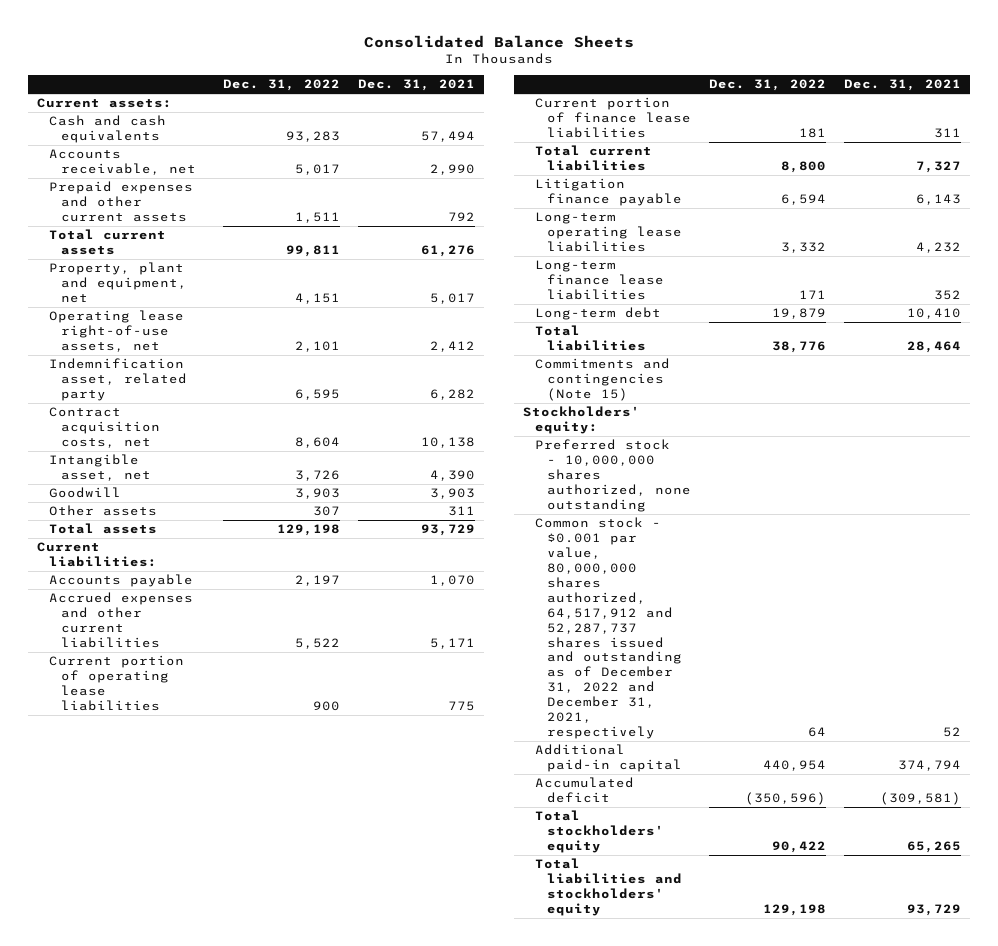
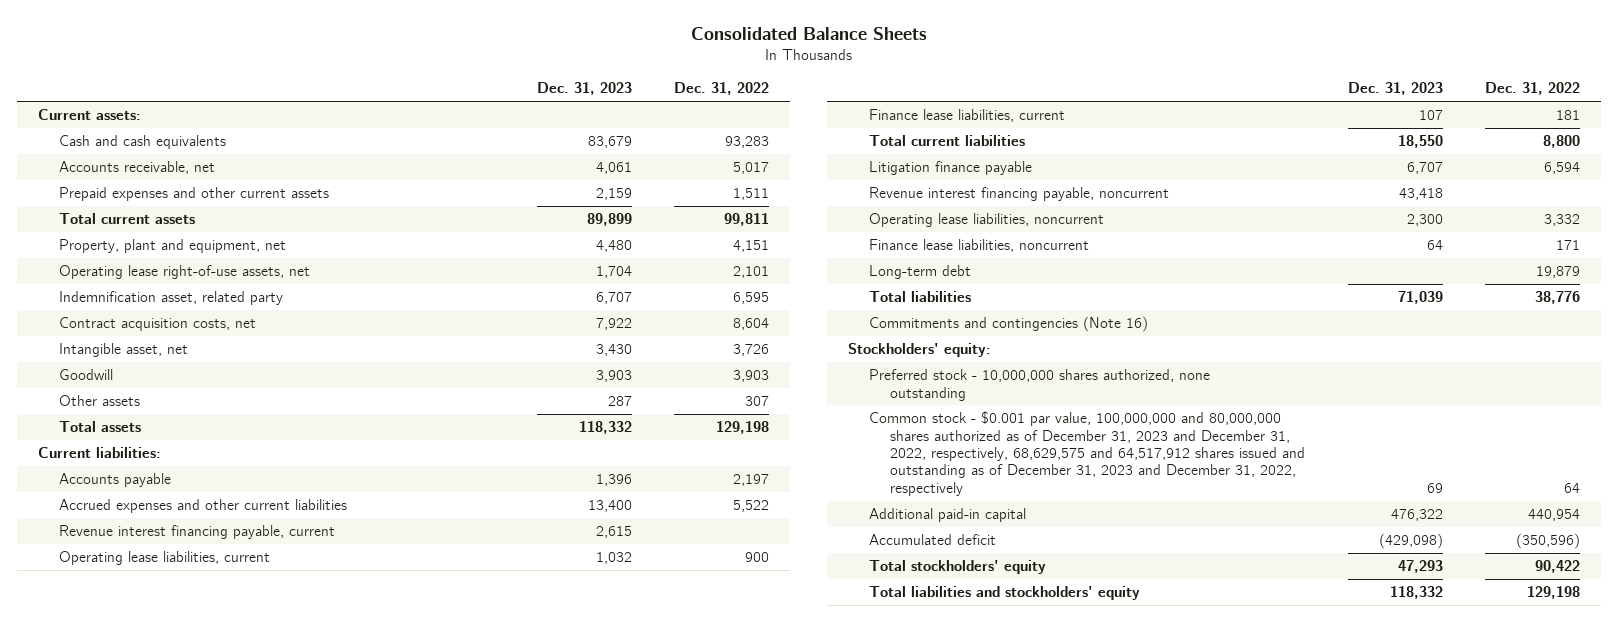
- | Dec. 31, 2022 | Dec. 31, 2021
+ | Dec. 31, 2023 | Dec. 31, 2022
- Current portion of operating lease liabilities | 900 | 775
- Current portion of finance lease liabilities | 181 | 311
+ Revenue interest financing payable, current | 2,615 |
+ Operating lease liabilities, current | 1,032 | 900
+ Finance lease liabilities, current | 107 | 181
- Long-term operating lease liabilities | 3,332 | 4,232
- Long-term finance lease liabilities | 171 | 352
+ Revenue interest financing payable, noncurrent | 43,418 |
+ Operating lease liabilities, noncurrent | 2,300 | 3,332
+ Finance lease liabilities, noncurrent | 64 | 171
- Commitments and contingencies (Note 15)
+ Commitments and contingencies (Note 16)
- Common stock - $0.001 par value, 80,000,000 shares authorized, 64,517,912 and 52,287,737 shares issued and outstanding as of December 31, 2022 and December 31, 2021, respectively | 64 | 52
+ Common stock - $0.001 par value, 100,000,000 and 80,000,000 shares authorized as of December 31, 2023 and December 31, 2022, respectively, 68,629,575 and 64,517,912 shares issued and outstanding as of December 31, 2023 and December 31, 2022, respectively | 69 | 64

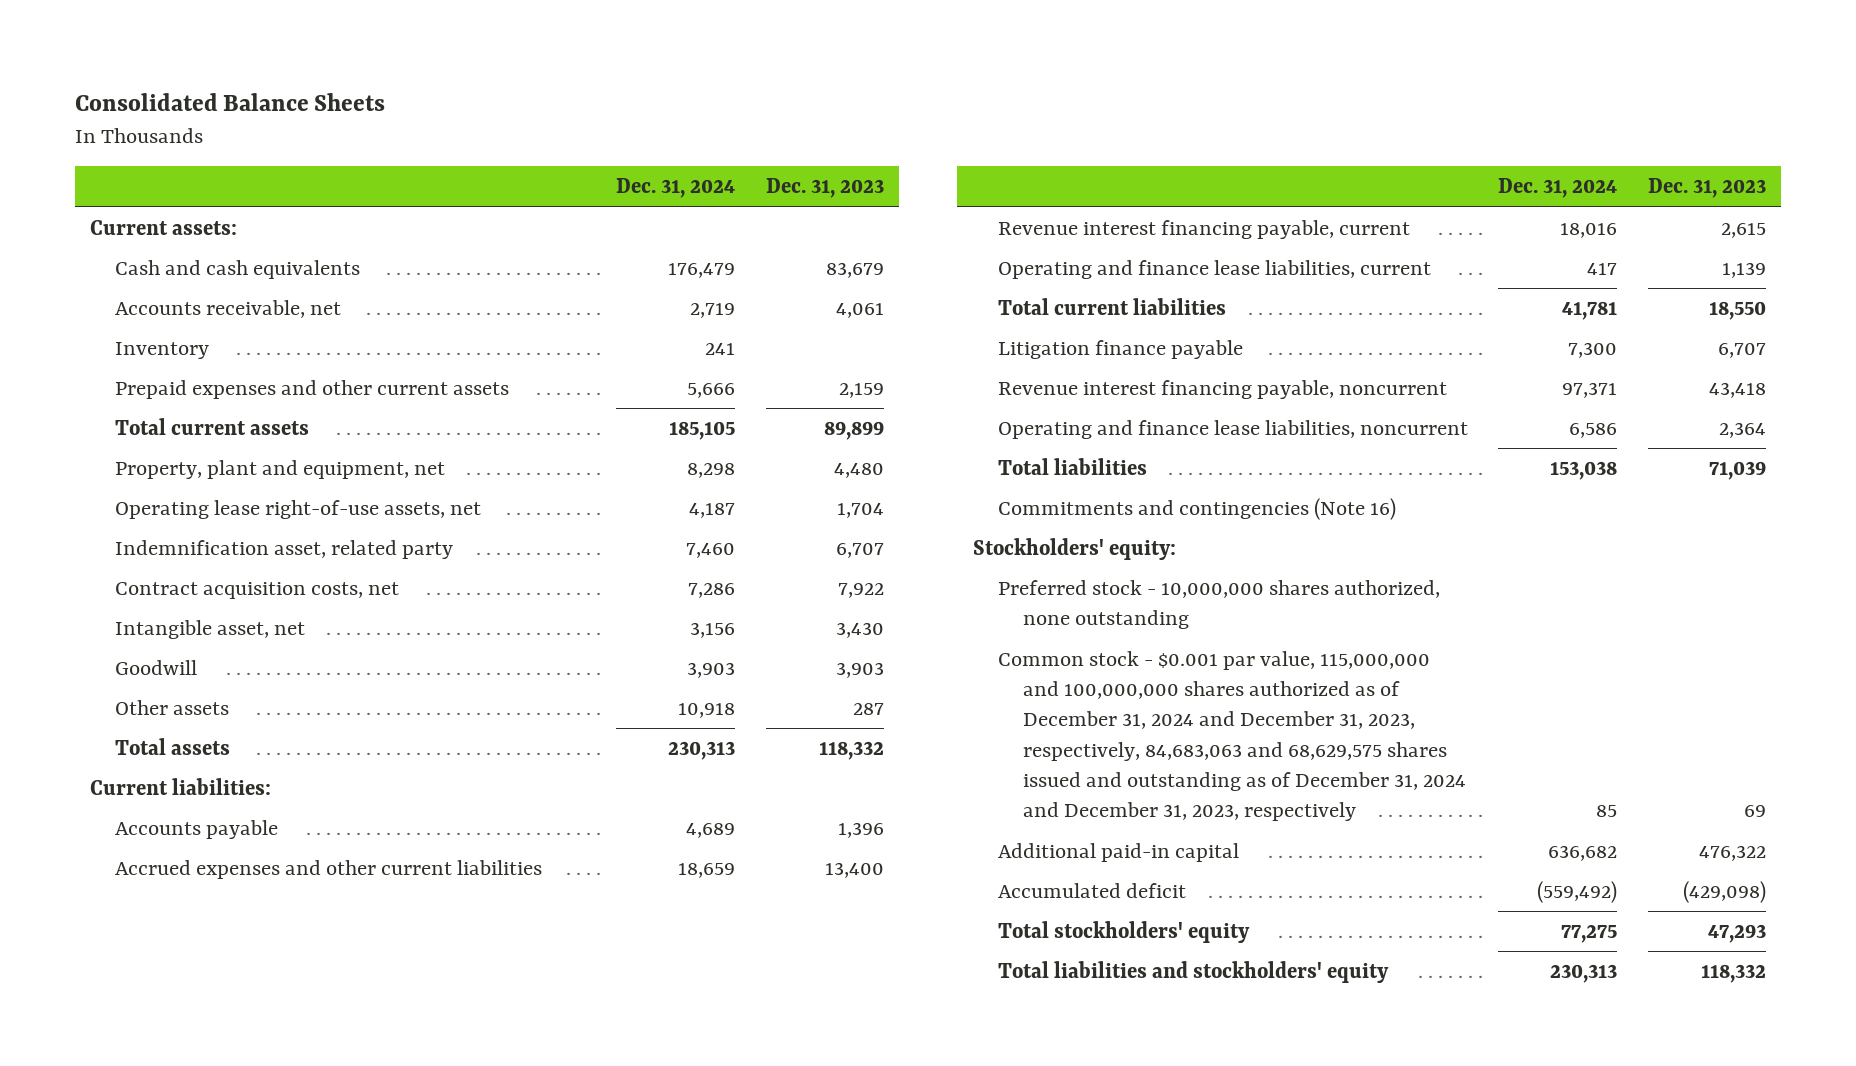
- | Dec. 31, 2023 | Dec. 31, 2022
+ | Dec. 31, 2024 | Dec. 31, 2023
+ Inventory | 241 |
- Operating lease liabilities, current | 1,032 | 900
- Finance lease liabilities, current | 107 | 181
+ Operating and finance lease liabilities, current | 417 | 1,139
- Operating lease liabilities, noncurrent | 2,300 | 3,332
- Finance lease liabilities, noncurrent | 64 | 171
- Long-term debt | | 19,879
+ Operating and finance lease liabilities, noncurrent | 6,586 | 2,364
- Common stock - $0.001 par value, 100,000,000 and 80,000,000 shares authorized as of December 31, 2023 and December 31, 2022, respectively, 68,629,575 and 64,517,912 shares issued and outstanding as of December 31, 2023 and December 31, 2022, respectively | 69 | 64
+ Common stock - $0.001 par value, 115,000,000 and 100,000,000 shares authorized as of December 31, 2024 and December 31, 2023, respectively, 84,683,063 and 68,629,575 shares issued and outstanding as of December 31, 2024 and December 31, 2023, respectively | 85 | 69

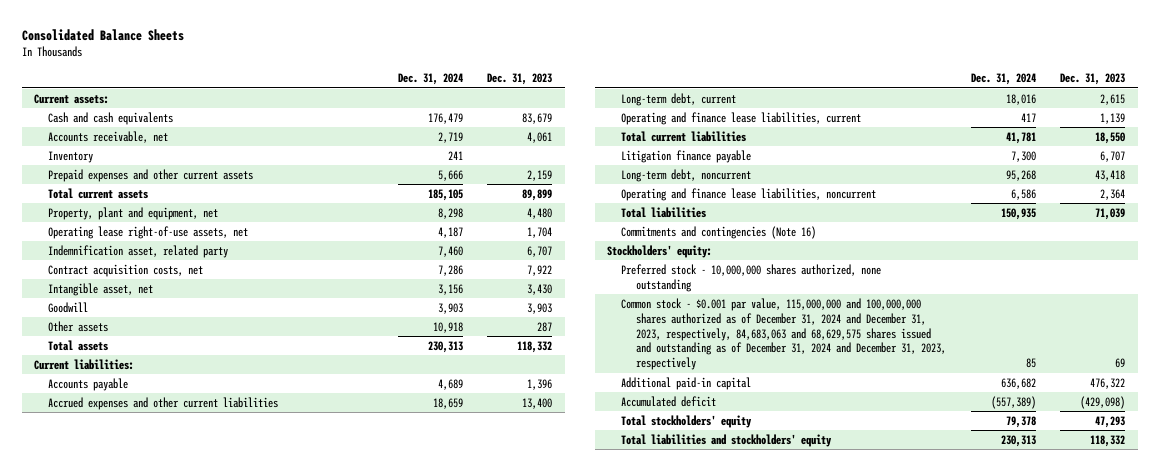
- Revenue interest financing payable, current | 18,016 | 2,615
+ Long-term debt, current | 18,016 | 2,615
- Revenue interest financing payable, noncurrent | 97,371 | 43,418
+ Long-term debt, noncurrent | 95,268 | 43,418
- Total liabilities | 153,038 | 71,039
+ Total liabilities | 150,935 | 71,039
- Accumulated deficit | (559,492) | (429,098)
- Total stockholders' equity | 77,275 | 47,293
+ Accumulated deficit | (557,389) | (429,098)
+ Total stockholders' equity | 79,378 | 47,293

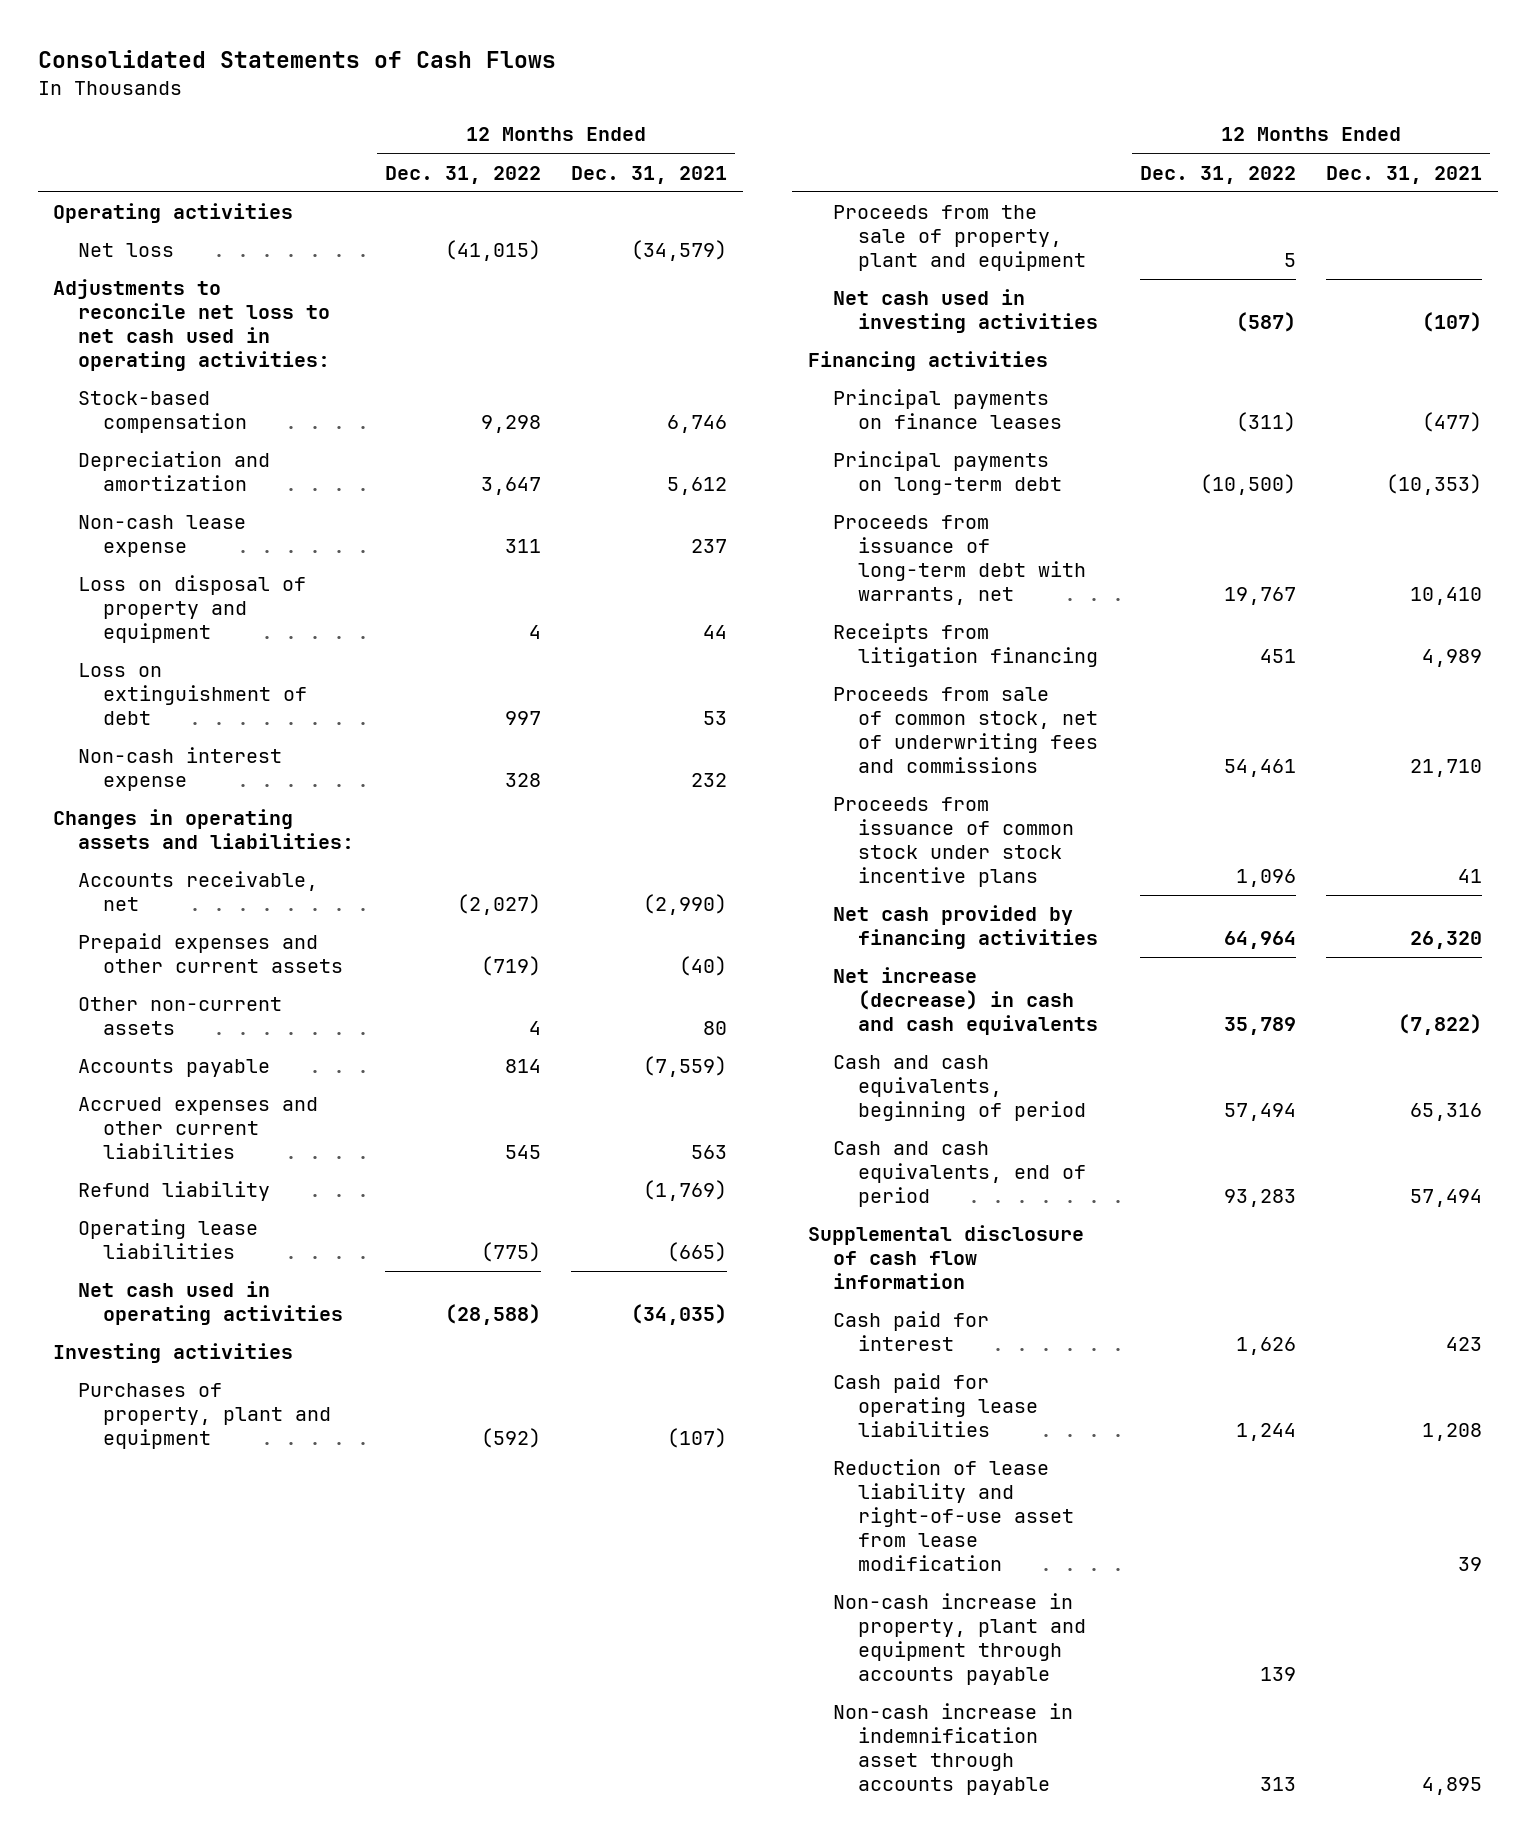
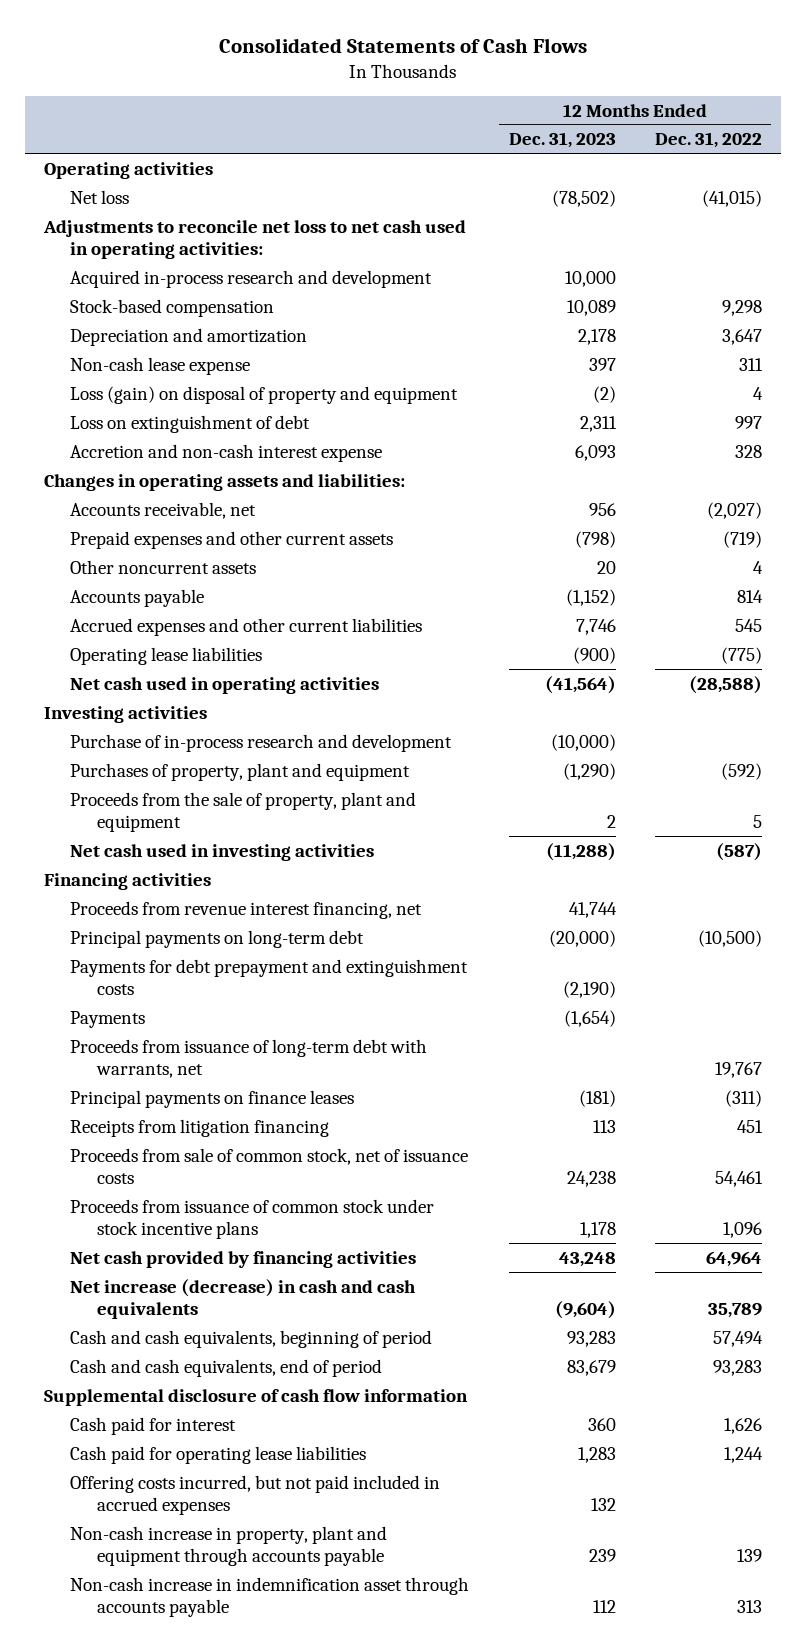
- | 12 Months Ended Dec. 31, 2022 | 12 Months Ended Dec. 31, 2021
+ | 12 Months Ended Dec. 31, 2023 | 12 Months Ended Dec. 31, 2022
+ Acquired in-process research and development | 10,000 |
- Loss on disposal of property and equipment | 4 | 44
+ Loss (gain) on disposal of property and equipment | (2) | 4
- Non-cash interest expense | 328 | 232
+ Accretion and non-cash interest expense | 6,093 | 328
- Other non-current assets | 4 | 80
+ Other noncurrent assets | 20 | 4
- Refund liability | | (1,769)
+ Purchase of in-process research and development | (10,000) |
+ Proceeds from revenue interest financing, net | 41,744 |
+ Payments for debt prepayment and extinguishment costs | (2,190) |
+ Payments | (1,654) |
moved down: Principal payments on finance leases | (181) | (311)
- Proceeds from sale of common stock, net of underwriting fees and commissions | 54,461 | 21,710
+ Proceeds from sale of common stock, net of issuance costs | 24,238 | 54,461
- Reduction of lease liability and right-of-use asset from lease modification | | 39
+ Offering costs incurred, but not paid included in accrued expenses | 132 |

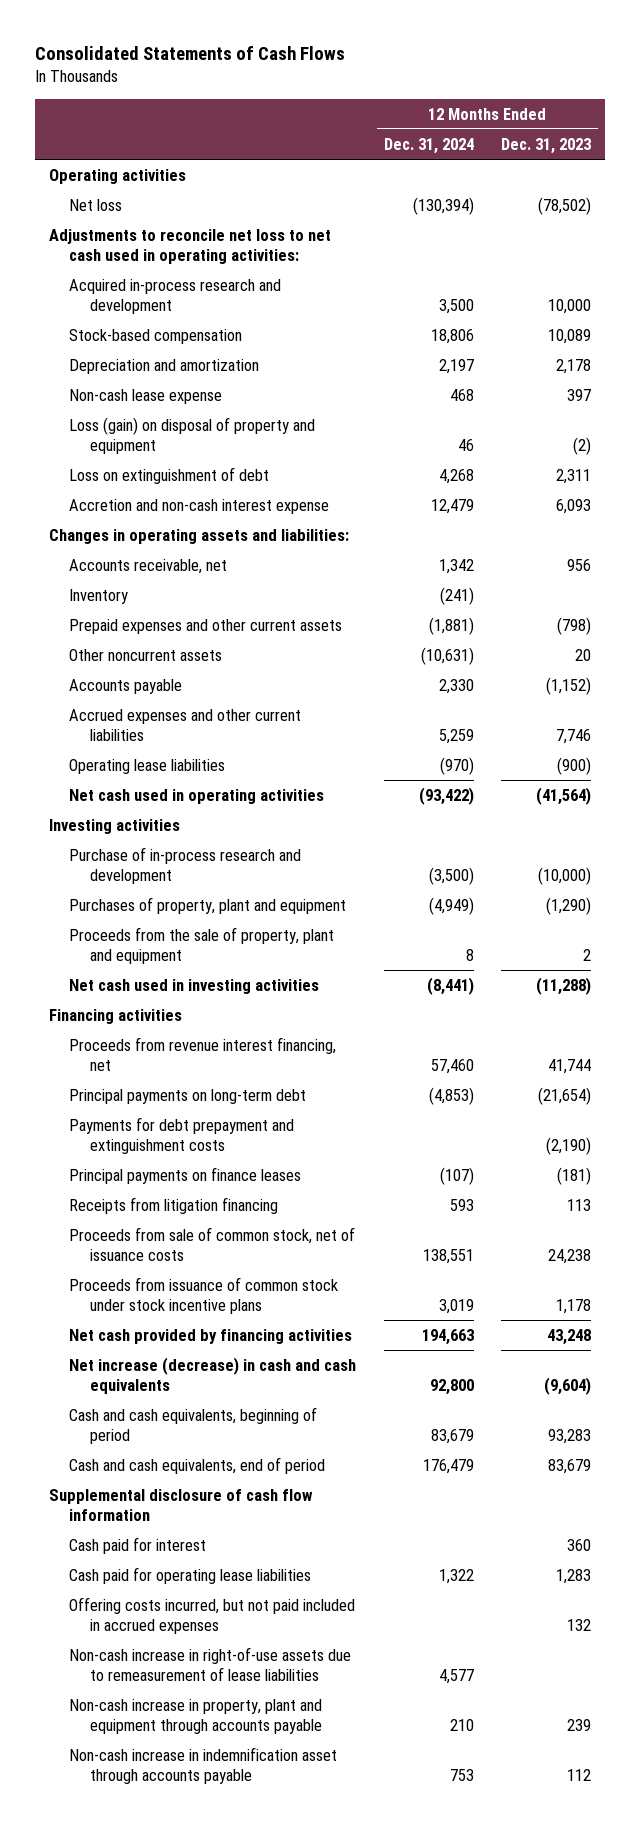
- | 12 Months Ended Dec. 31, 2023 | 12 Months Ended Dec. 31, 2022
+ | 12 Months Ended Dec. 31, 2024 | 12 Months Ended Dec. 31, 2023
+ Inventory | (241) |
- Principal payments on long-term debt | (20,000) | (10,500)
+ Principal payments on long-term debt | (4,853) | (21,654)
- Payments | (1,654) |
- Proceeds from issuance of long-term debt with warrants, net | | 19,767
+ Non-cash increase in right-of-use assets due to remeasurement of lease liabilities | 4,577 |

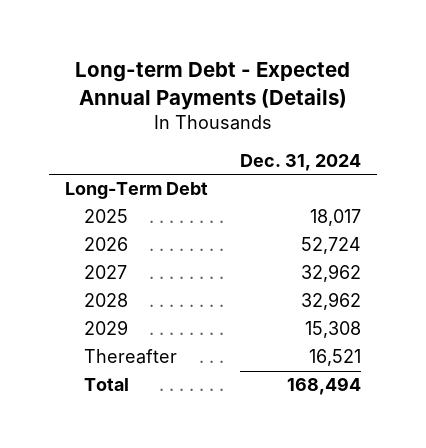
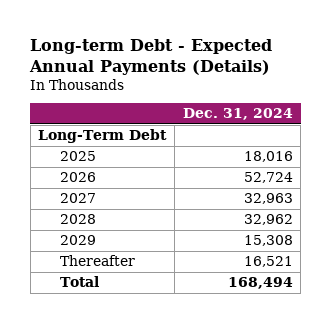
- 2025 | 18,017
+ 2025 | 18,016
- 2027 | 32,962
+ 2027 | 32,963

